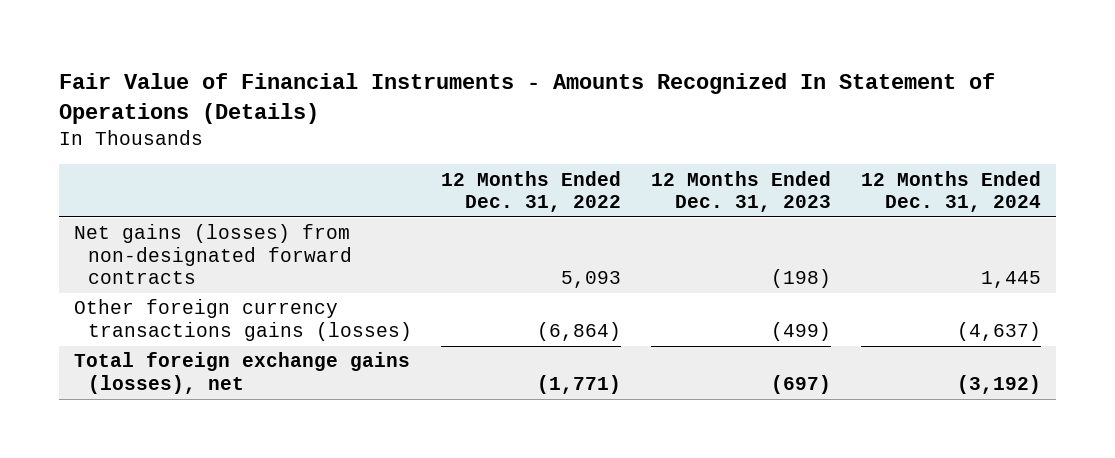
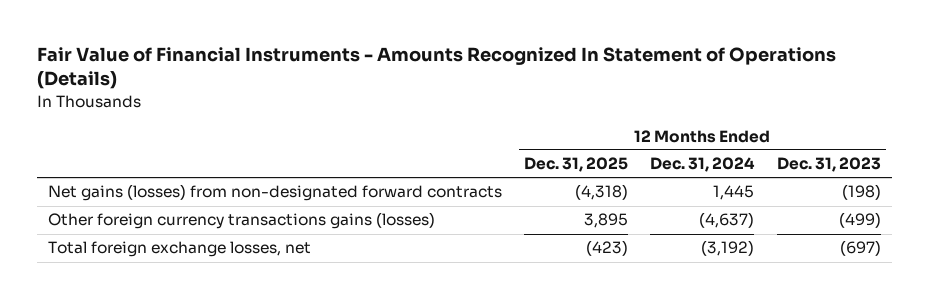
- | 12 Months Ended Dec. 31, 2022 | 12 Months Ended Dec. 31, 2023 | 12 Months Ended Dec. 31, 2024
+ | 12 Months Ended Dec. 31, 2025 | 12 Months Ended Dec. 31, 2024 | 12 Months Ended Dec. 31, 2023
- Total foreign exchange gains (losses), net | (1,771) | (697) | (3,192)
+ Total foreign exchange losses, net | (423) | (3,192) | (697)

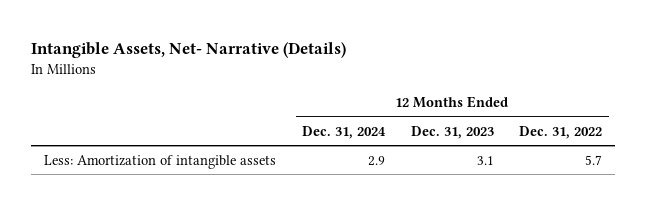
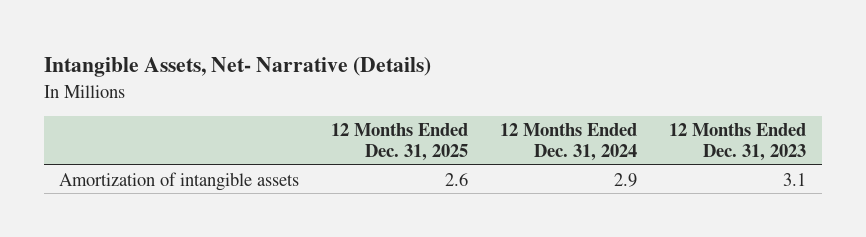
- | 12 Months Ended Dec. 31, 2024 | 12 Months Ended Dec. 31, 2023 | 12 Months Ended Dec. 31, 2022
+ | 12 Months Ended Dec. 31, 2025 | 12 Months Ended Dec. 31, 2024 | 12 Months Ended Dec. 31, 2023
- Less: Amortization of intangible assets | 2.9 | 3.1 | 5.7
+ Amortization of intangible assets | 2.6 | 2.9 | 3.1

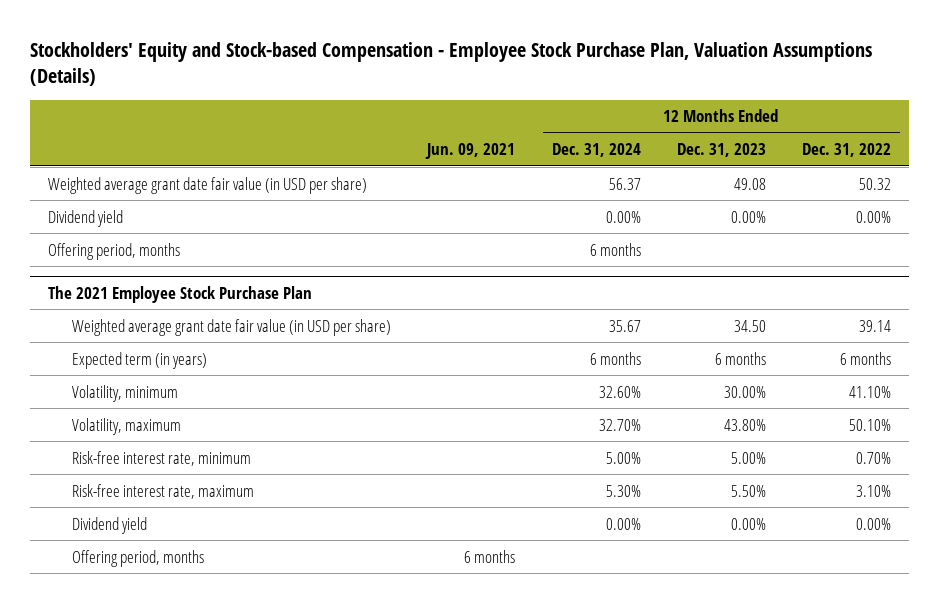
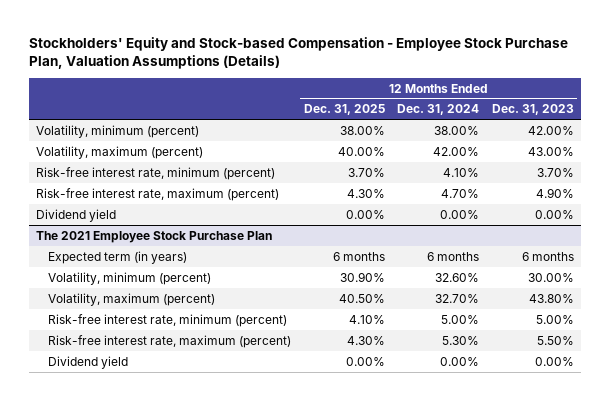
- | Jun. 09, 2021 | 12 Months Ended Dec. 31, 2024 | 12 Months Ended Dec. 31, 2023 | 12 Months Ended Dec. 31, 2022
+ | 12 Months Ended Dec. 31, 2025 | 12 Months Ended Dec. 31, 2024 | 12 Months Ended Dec. 31, 2023
- Weighted average grant date fair value (in USD per share) | | 56.37 | 49.08 | 50.32
+ Volatility, minimum (percent) | 38.00% | 38.00% | 42.00%
+ Volatility, maximum (percent) | 40.00% | 42.00% | 43.00%
+ Risk-free interest rate, minimum (percent) | 3.70% | 4.10% | 3.70%
+ Risk-free interest rate, maximum (percent) | 4.30% | 4.70% | 4.90%
- Offering period, months | | 6 months | |
@ The 2021 Employee Stock Purchase Plan
- Weighted average grant date fair value (in USD per share) | | 35.67 | 34.50 | 39.14
- Volatility, minimum | | 32.60% | 30.00% | 41.10%
- Volatility, maximum | | 32.70% | 43.80% | 50.10%
- Risk-free interest rate, minimum | | 5.00% | 5.00% | 0.70%
- Risk-free interest rate, maximum | | 5.30% | 5.50% | 3.10%
+ Volatility, minimum (percent) | 30.90% | 32.60% | 30.00%
+ Volatility, maximum (percent) | 40.50% | 32.70% | 43.80%
+ Risk-free interest rate, minimum (percent) | 4.10% | 5.00% | 5.00%
+ Risk-free interest rate, maximum (percent) | 4.30% | 5.30% | 5.50%
- Offering period, months | 6 months | | |

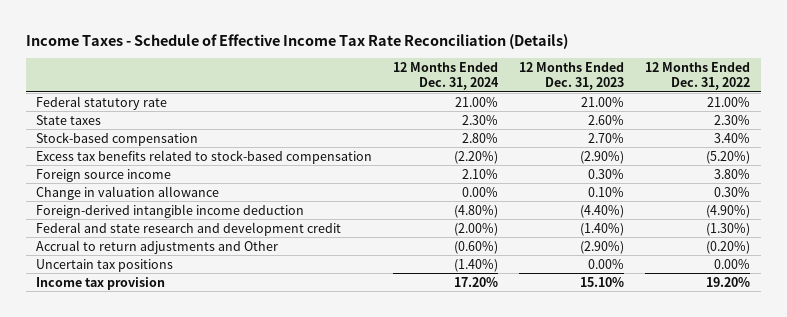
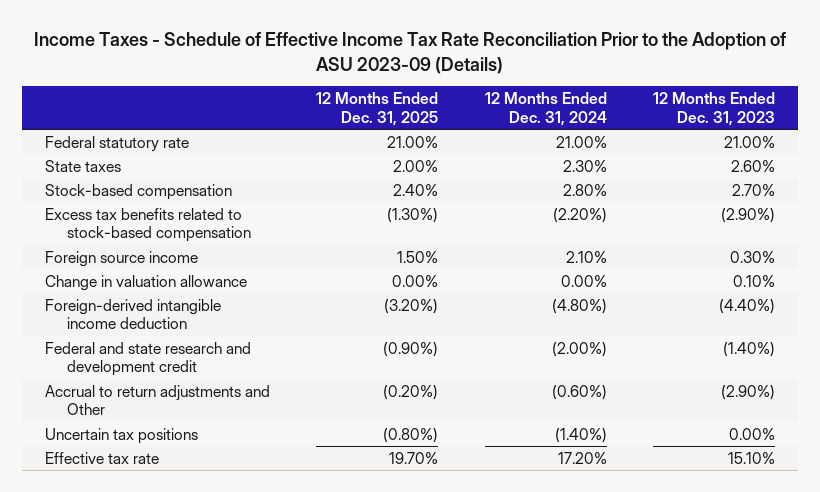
- Income Taxes - Schedule of Effective Income Tax Rate Reconciliation (Details)
+ Income Taxes - Schedule of Effective Income Tax Rate Reconciliation Prior to the Adoption of ASU 2023-09 (Details)
- | 12 Months Ended Dec. 31, 2024 | 12 Months Ended Dec. 31, 2023 | 12 Months Ended Dec. 31, 2022
+ | 12 Months Ended Dec. 31, 2025 | 12 Months Ended Dec. 31, 2024 | 12 Months Ended Dec. 31, 2023
- Income tax provision | 17.20% | 15.10% | 19.20%
+ Effective tax rate | 19.70% | 17.20% | 15.10%

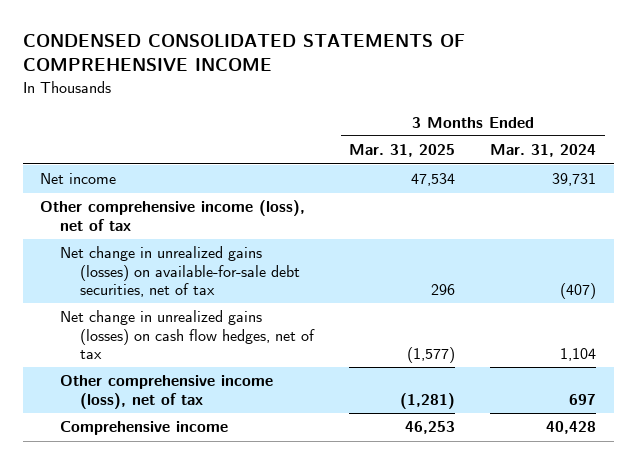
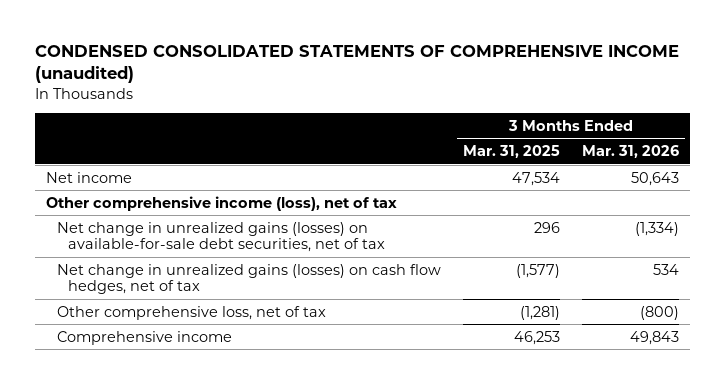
- CONDENSED CONSOLIDATED STATEMENTS OF COMPREHENSIVE INCOME
+ CONDENSED CONSOLIDATED STATEMENTS OF COMPREHENSIVE INCOME (unaudited)
- | 3 Months Ended Mar. 31, 2025 | 3 Months Ended Mar. 31, 2024
+ | 3 Months Ended Mar. 31, 2025 | 3 Months Ended Mar. 31, 2026
- Other comprehensive income (loss), net of tax | (1,281) | 697
+ Other comprehensive loss, net of tax | (1,281) | (800)

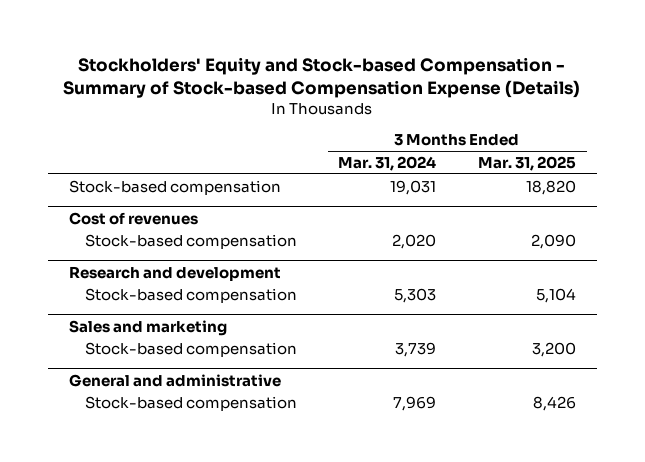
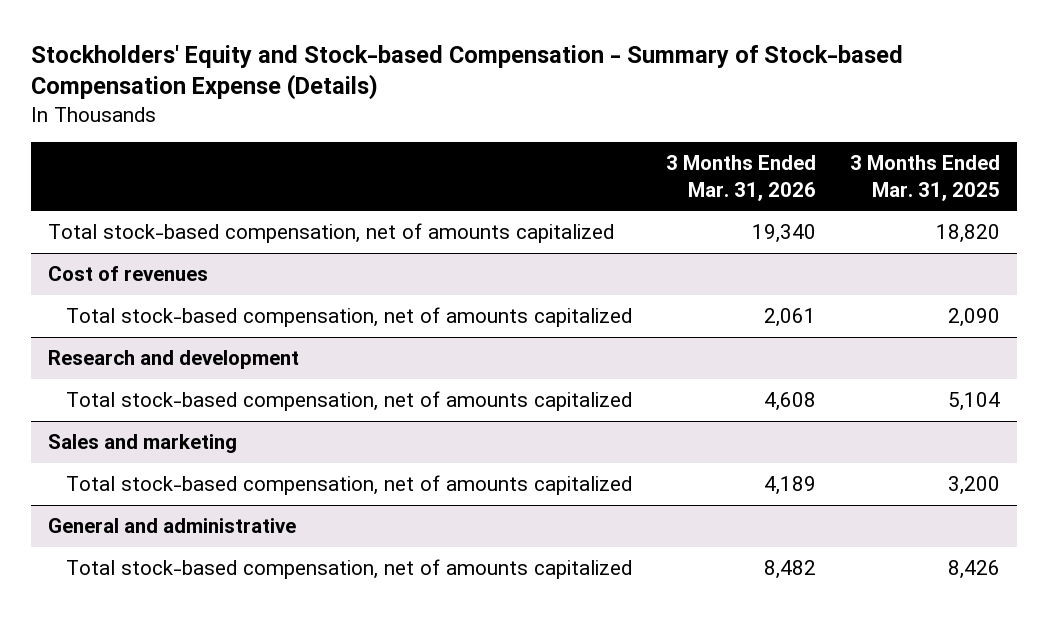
- | 3 Months Ended Mar. 31, 2024 | 3 Months Ended Mar. 31, 2025
+ | 3 Months Ended Mar. 31, 2026 | 3 Months Ended Mar. 31, 2025
- Stock-based compensation | 19,031 | 18,820
+ Total stock-based compensation, net of amounts capitalized | 19,340 | 18,820
@ Cost of revenues
- Stock-based compensation | 2,020 | 2,090
+ Total stock-based compensation, net of amounts capitalized | 2,061 | 2,090
@ Research and development
- Stock-based compensation | 5,303 | 5,104
+ Total stock-based compensation, net of amounts capitalized | 4,608 | 5,104
@ Sales and marketing
- Stock-based compensation | 3,739 | 3,200
+ Total stock-based compensation, net of amounts capitalized | 4,189 | 3,200
@ General and administrative
- Stock-based compensation | 7,969 | 8,426
+ Total stock-based compensation, net of amounts capitalized | 8,482 | 8,426

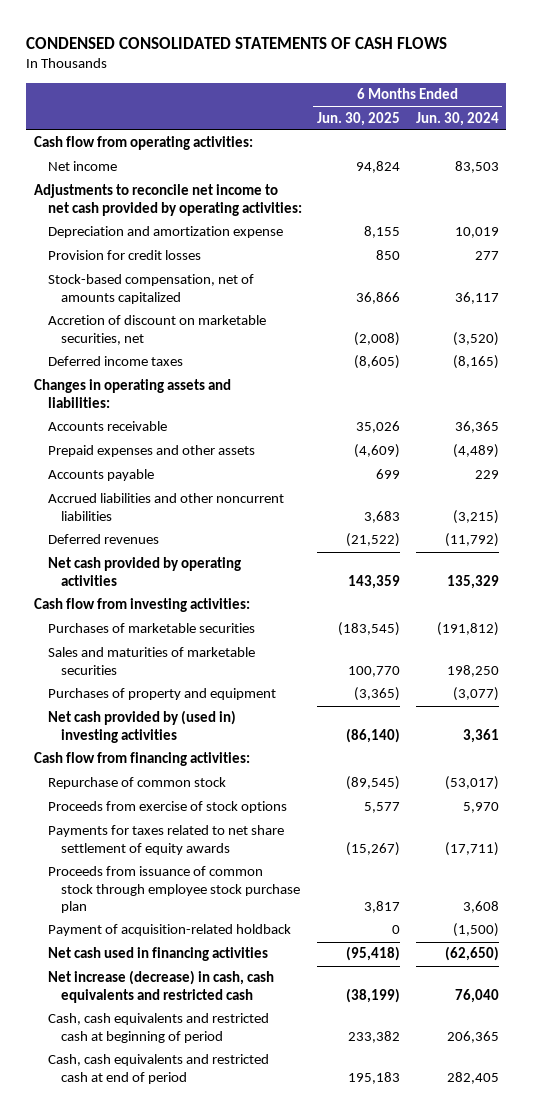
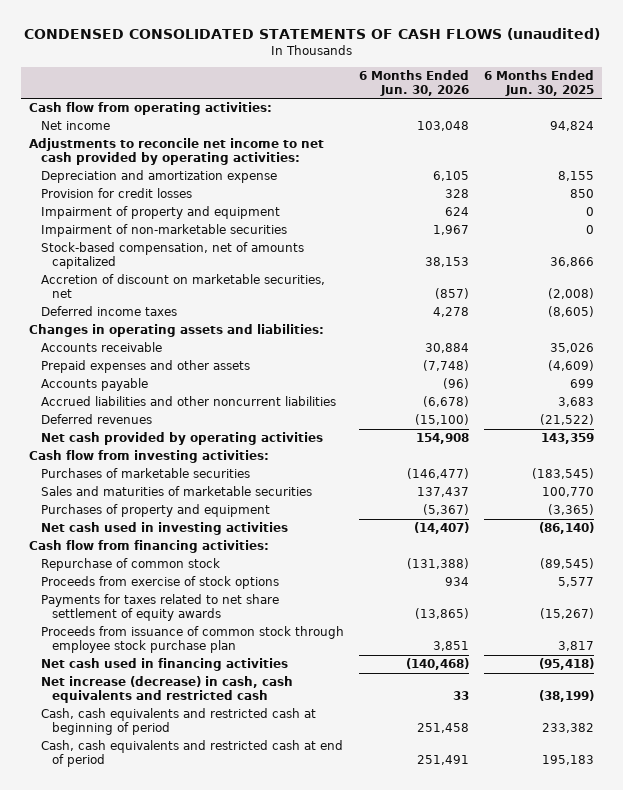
- CONDENSED CONSOLIDATED STATEMENTS OF CASH FLOWS
+ CONDENSED CONSOLIDATED STATEMENTS OF CASH FLOWS (unaudited)
- | 6 Months Ended Jun. 30, 2025 | 6 Months Ended Jun. 30, 2024
+ | 6 Months Ended Jun. 30, 2026 | 6 Months Ended Jun. 30, 2025
+ Impairment of property and equipment | 624 | 0
+ Impairment of non-marketable securities | 1,967 | 0
- Net cash provided by (used in) investing activities | (86,140) | 3,361
+ Net cash used in investing activities | (14,407) | (86,140)
- Payment of acquisition-related holdback | 0 | (1,500)

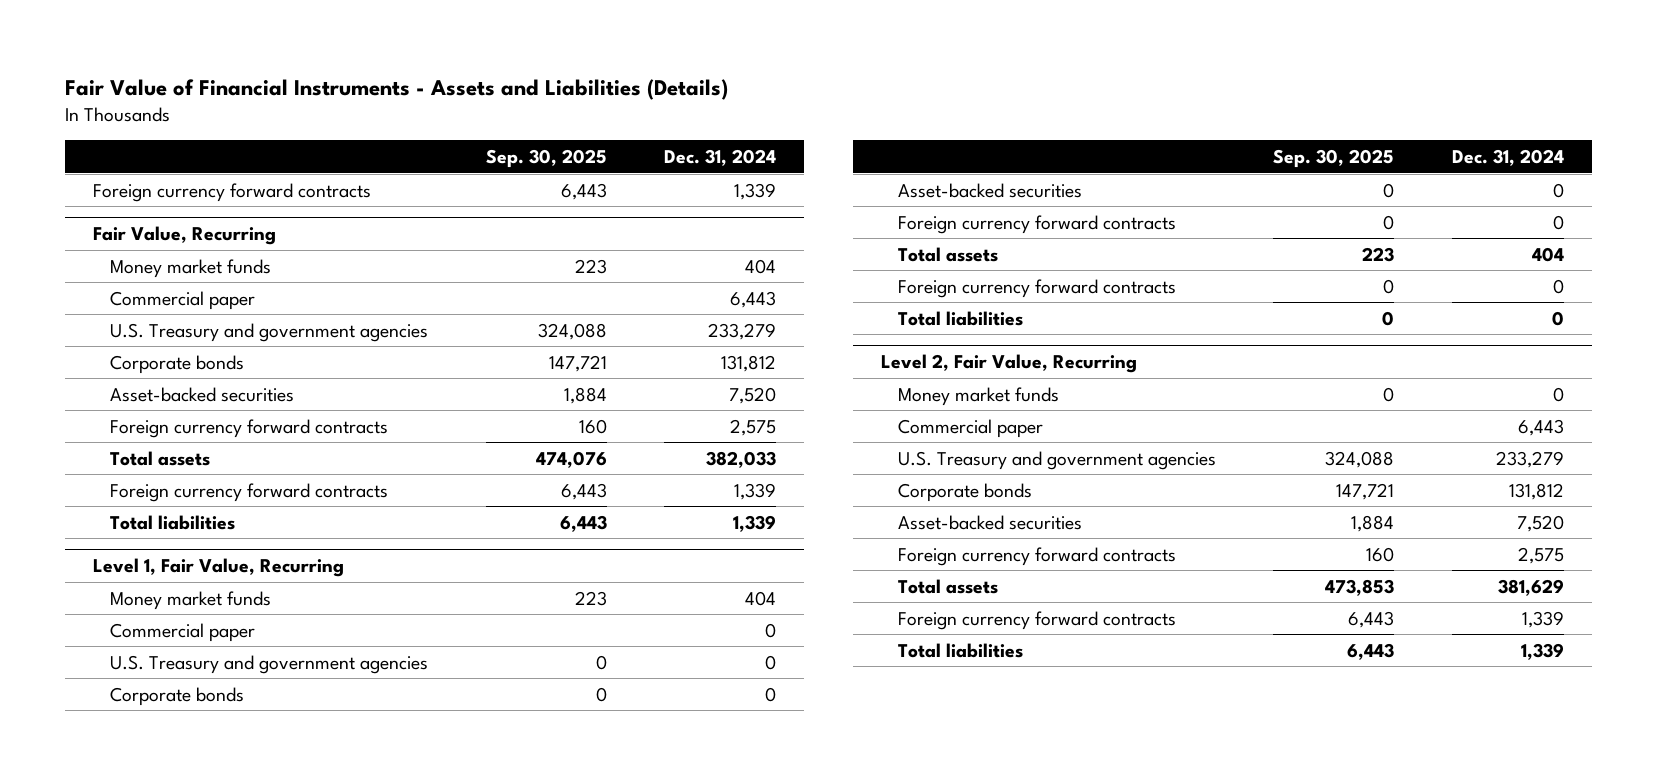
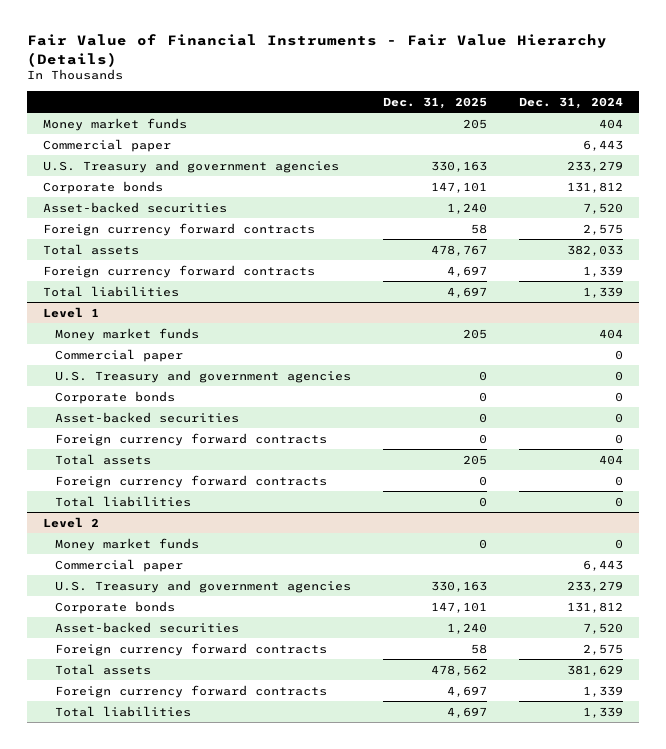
- Fair Value of Financial Instruments - Assets and Liabilities (Details)
+ Fair Value of Financial Instruments - Fair Value Hierarchy (Details)
- | Sep. 30, 2025 | Dec. 31, 2024
+ | Dec. 31, 2025 | Dec. 31, 2024
- Foreign currency forward contracts | 6,443 | 1,339
- Fair Value, Recurring
- Level 1, Fair Value, Recurring
+ Level 1
- Level 2, Fair Value, Recurring
+ Level 2

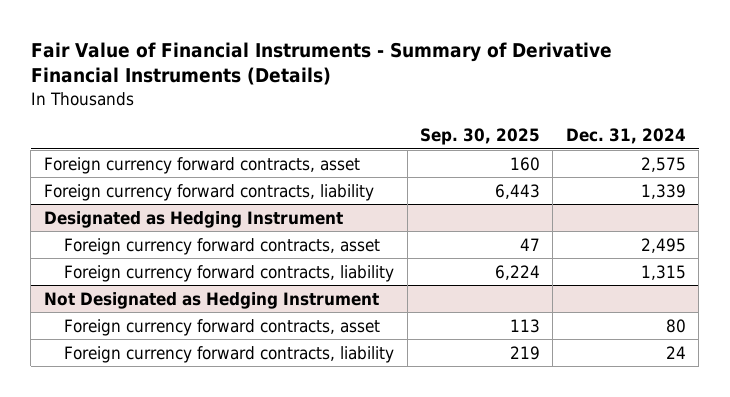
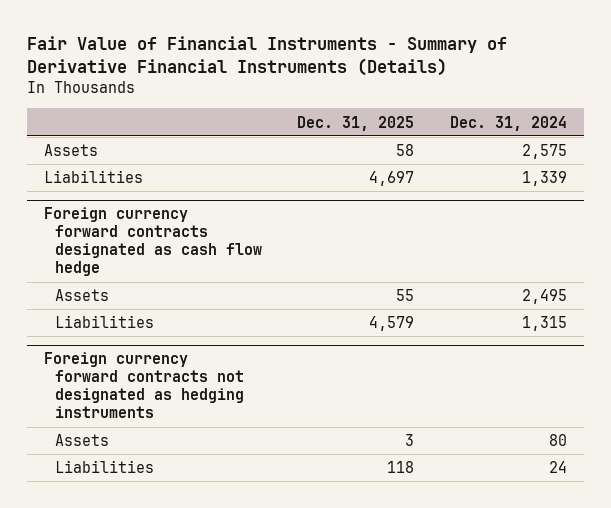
- | Sep. 30, 2025 | Dec. 31, 2024
+ | Dec. 31, 2025 | Dec. 31, 2024
- Foreign currency forward contracts, asset | 160 | 2,575
- Foreign currency forward contracts, liability | 6,443 | 1,339
- Designated as Hedging Instrument
- Foreign currency forward contracts, asset | 47 | 2,495
- Foreign currency forward contracts, liability | 6,224 | 1,315
- Not Designated as Hedging Instrument
- Foreign currency forward contracts, asset | 113 | 80
- Foreign currency forward contracts, liability | 219 | 24
+ Assets | 58 | 2,575
+ Liabilities | 4,697 | 1,339
+ Foreign currency forward contracts designated as cash flow hedge
+ Assets | 55 | 2,495
+ Liabilities | 4,579 | 1,315
+ Foreign currency forward contracts not designated as hedging instruments
+ Assets | 3 | 80
+ Liabilities | 118 | 24

